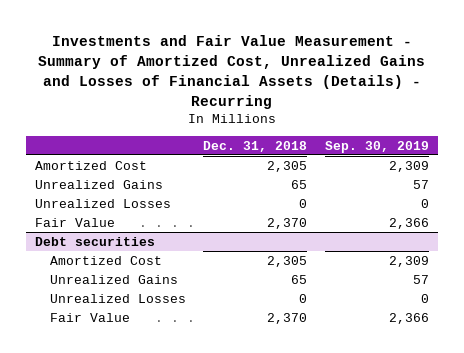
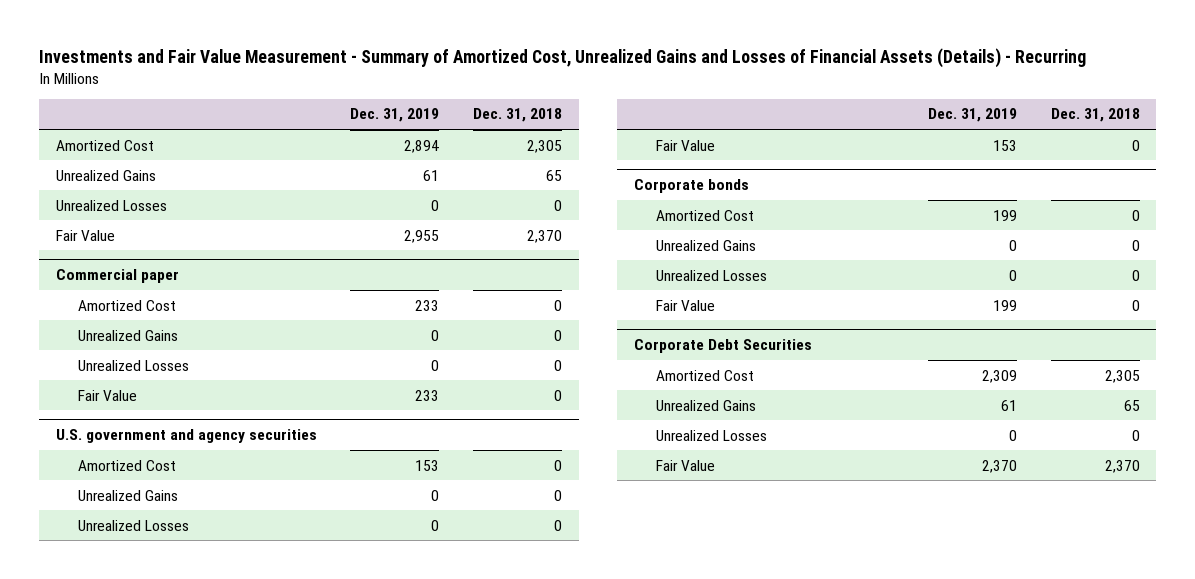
- | Dec. 31, 2018 | Sep. 30, 2019
+ | Dec. 31, 2019 | Dec. 31, 2018
- Debt securities
+ Commercial paper
+ Amortized Cost | 233 | 0
+ Unrealized Gains | 0 | 0
+ Unrealized Losses | 0 | 0
+ Fair Value | 233 | 0
+ U.S. government and agency securities
+ Amortized Cost | 153 | 0
+ Unrealized Gains | 0 | 0
+ Unrealized Losses | 0 | 0
+ Fair Value | 153 | 0
+ Corporate bonds
+ Amortized Cost | 199 | 0
+ Unrealized Gains | 0 | 0
+ Unrealized Losses | 0 | 0
+ Fair Value | 199 | 0
+ Corporate Debt Securities

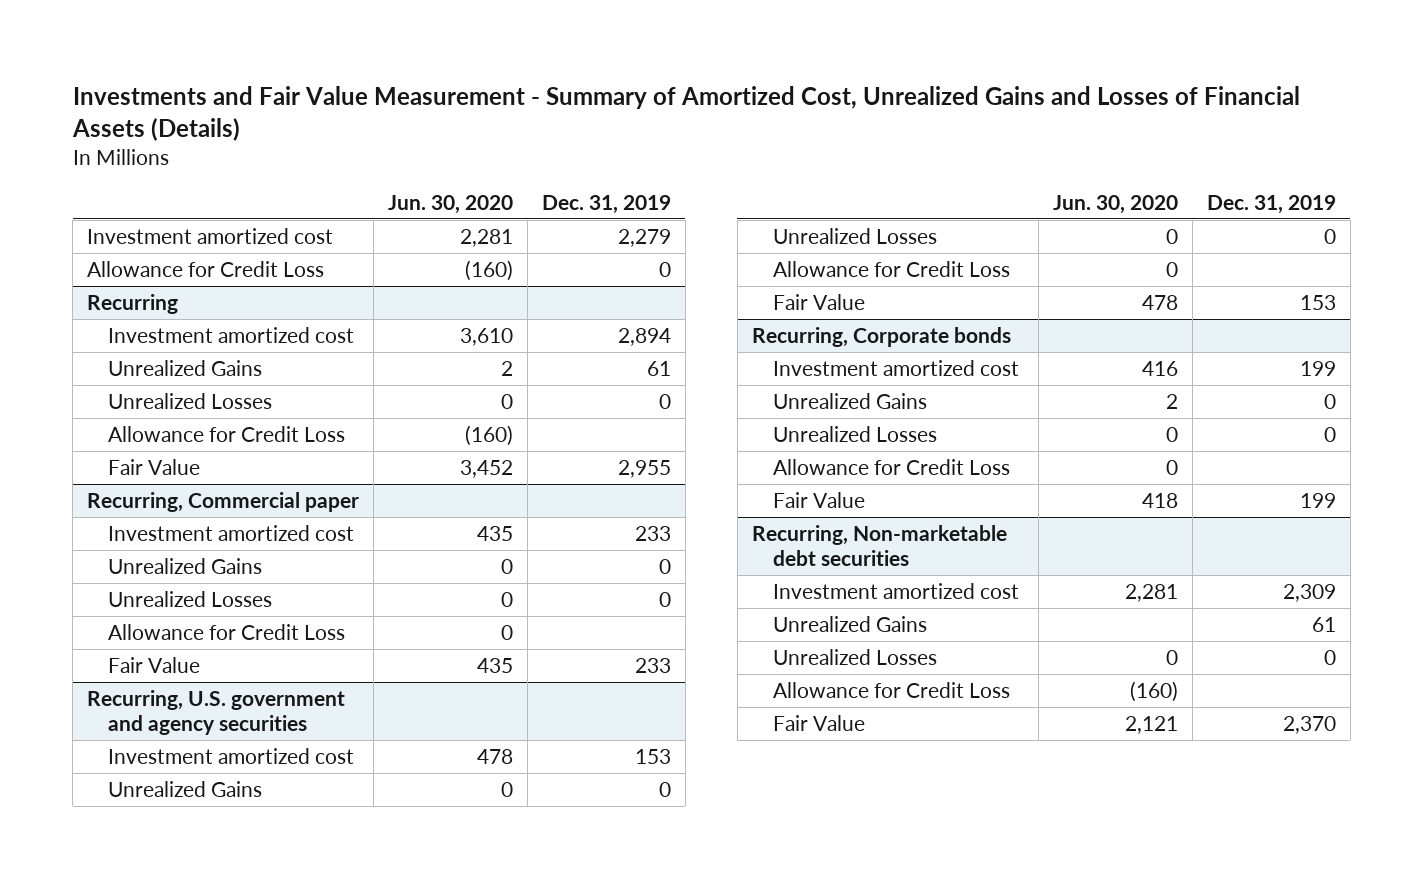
- Investments and Fair Value Measurement - Summary of Amortized Cost, Unrealized Gains and Losses of Financial Assets (Details) - Recurring
+ Investments and Fair Value Measurement - Summary of Amortized Cost, Unrealized Gains and Losses of Financial Assets (Details)
- | Dec. 31, 2019 | Dec. 31, 2018
+ | Jun. 30, 2020 | Dec. 31, 2019
- Amortized Cost | 2,894 | 2,305
+ Investment amortized cost | 2,281 | 2,279
+ Allowance for Credit Loss | (160) | 0
+ Recurring
+ Investment amortized cost | 3,610 | 2,894
+ Allowance for Credit Loss | (160) |
- Commercial paper
- Amortized Cost | 233 | 0
+ Recurring, Commercial paper
+ Investment amortized cost | 435 | 233
+ Allowance for Credit Loss | 0 |
- U.S. government and agency securities
- Amortized Cost | 153 | 0
+ Recurring, U.S. government and agency securities
+ Investment amortized cost | 478 | 153
+ Allowance for Credit Loss | 0 |
- Corporate bonds
- Amortized Cost | 199 | 0
+ Recurring, Corporate bonds
+ Investment amortized cost | 416 | 199
+ Allowance for Credit Loss | 0 |
- Corporate Debt Securities
- Amortized Cost | 2,309 | 2,305
+ Recurring, Non-marketable debt securities
+ Investment amortized cost | 2,281 | 2,309
+ Allowance for Credit Loss | (160) |

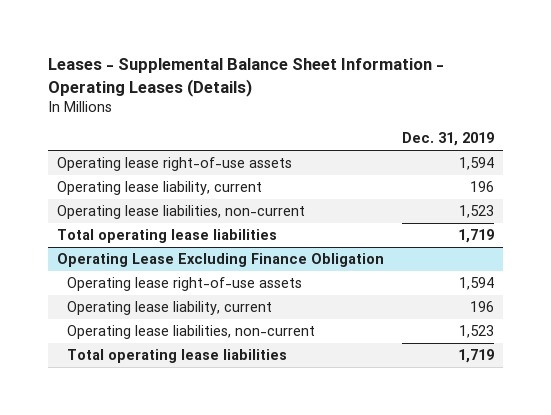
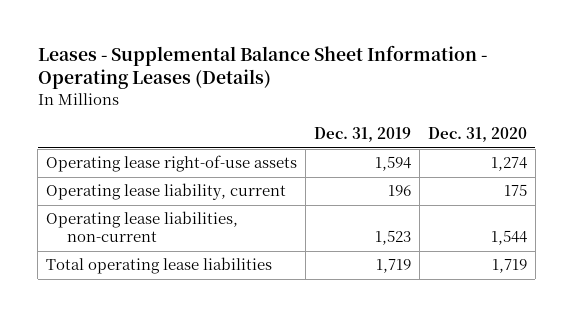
- | Dec. 31, 2019
+ | Dec. 31, 2019 | Dec. 31, 2020
- Operating Lease Excluding Finance Obligation
- Operating lease right-of-use assets | 1,594
- Operating lease liability, current | 196
- Operating lease liabilities, non-current | 1,523
- Total operating lease liabilities | 1,719

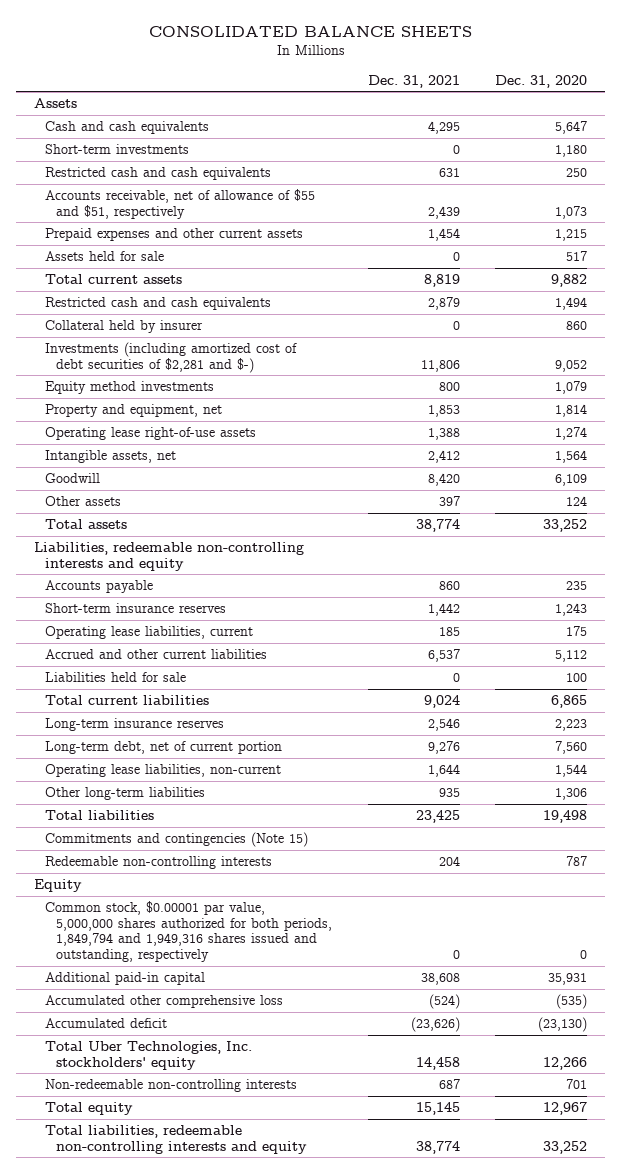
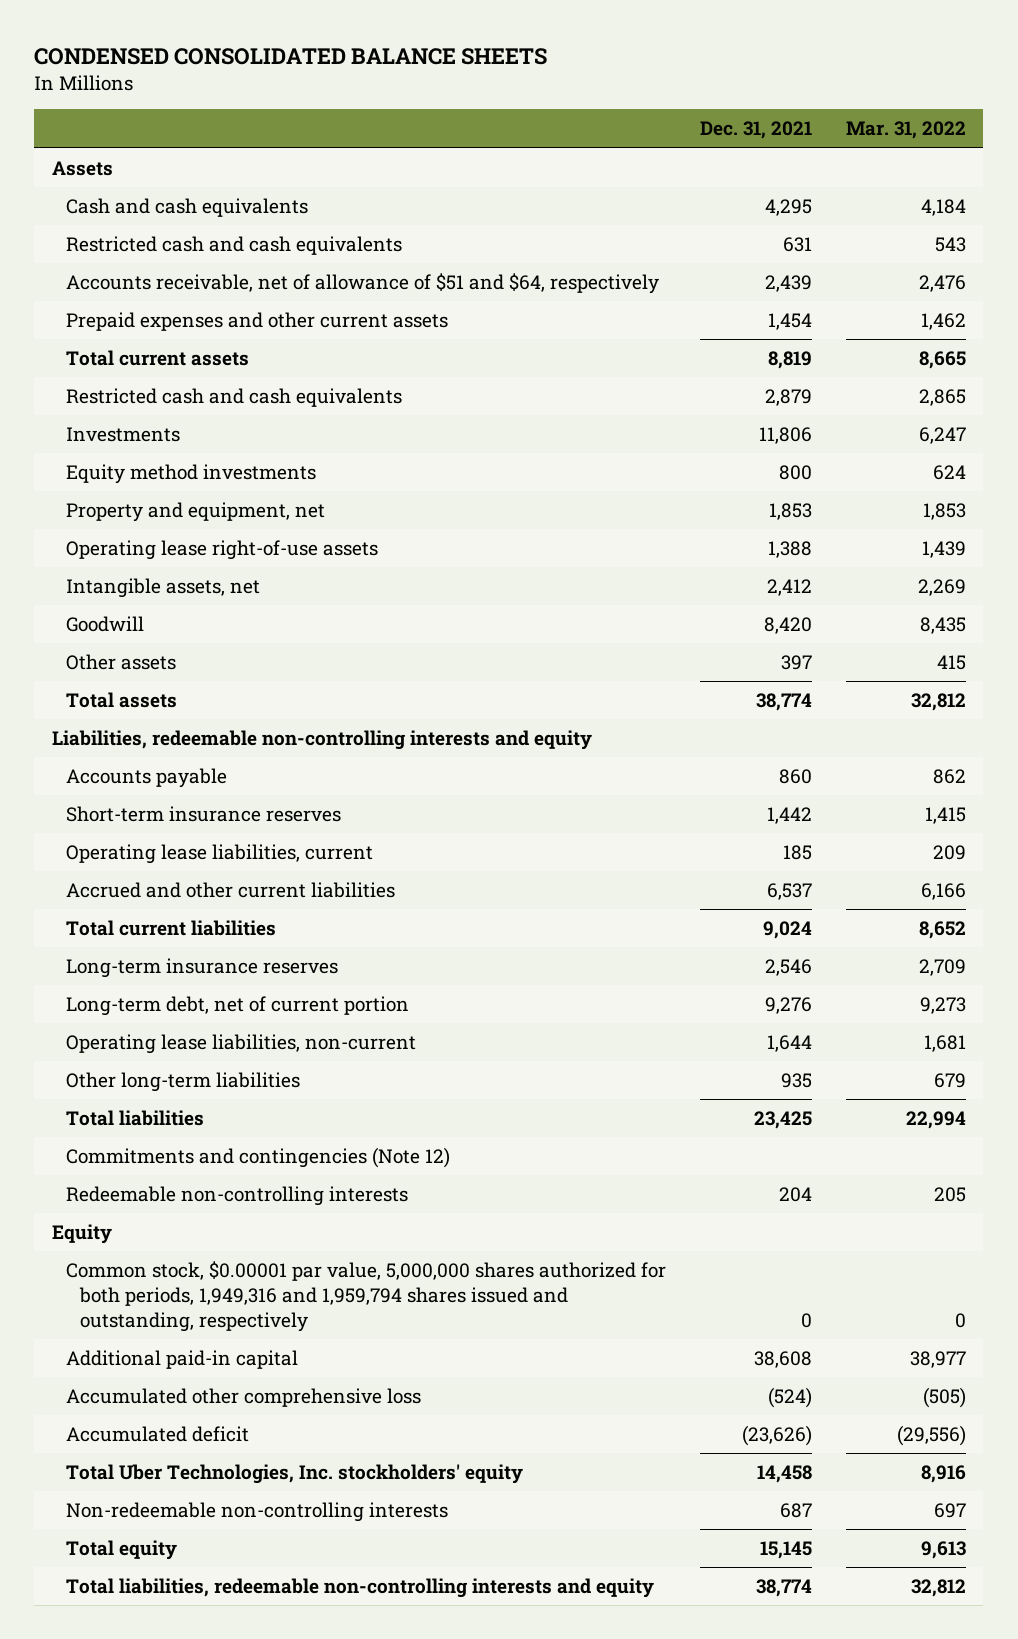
- CONSOLIDATED BALANCE SHEETS
+ CONDENSED CONSOLIDATED BALANCE SHEETS
- | Dec. 31, 2021 | Dec. 31, 2020
+ | Dec. 31, 2021 | Mar. 31, 2022
- Short-term investments | 0 | 1,180
- Accounts receivable, net of allowance of $55 and $51, respectively | 2,439 | 1,073
+ Accounts receivable, net of allowance of $51 and $64, respectively | 2,439 | 2,476
- Assets held for sale | 0 | 517
- Collateral held by insurer | 0 | 860
- Investments (including amortized cost of debt securities of $2,281 and $-) | 11,806 | 9,052
+ Investments | 11,806 | 6,247
- Liabilities held for sale | 0 | 100
- Commitments and contingencies (Note 15)
+ Commitments and contingencies (Note 12)
- Common stock, $0.00001 par value, 5,000,000 shares authorized for both periods, 1,849,794 and 1,949,316 shares issued and outstanding, respectively | 0 | 0
+ Common stock, $0.00001 par value, 5,000,000 shares authorized for both periods, 1,949,316 and 1,959,794 shares issued and outstanding, respectively | 0 | 0

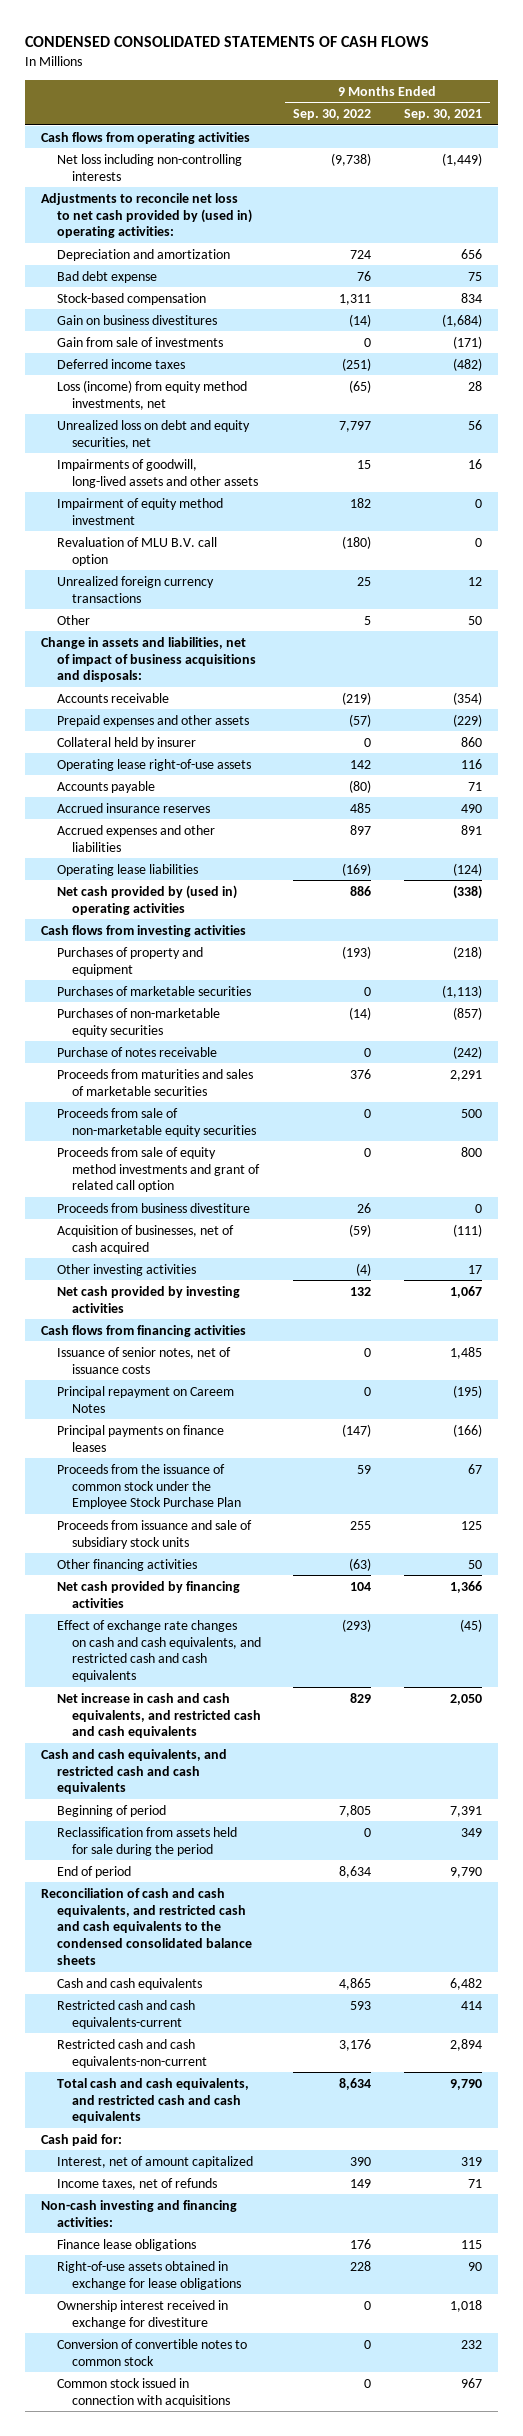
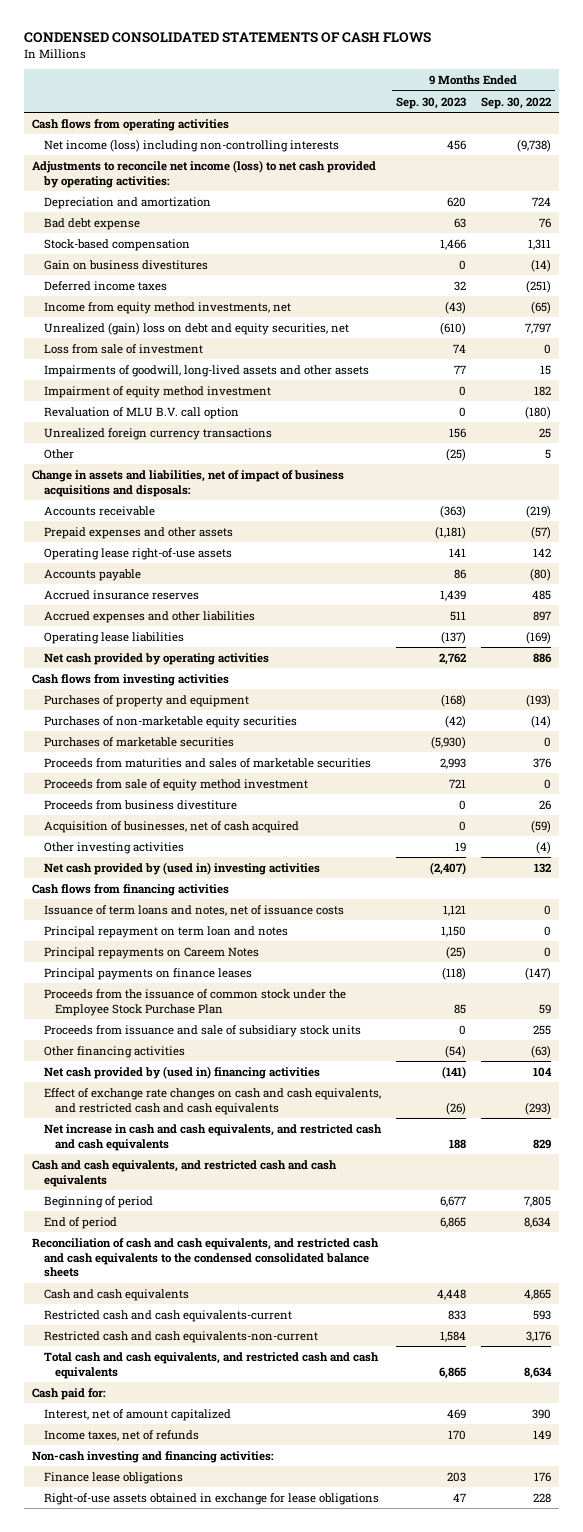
- | 9 Months Ended Sep. 30, 2022 | 9 Months Ended Sep. 30, 2021
+ | 9 Months Ended Sep. 30, 2023 | 9 Months Ended Sep. 30, 2022
- Net loss including non-controlling interests | (9,738) | (1,449)
- Adjustments to reconcile net loss to net cash provided by (used in) operating activities:
+ Net income (loss) including non-controlling interests | 456 | (9,738)
+ Adjustments to reconcile net income (loss) to net cash provided by operating activities:
- Gain from sale of investments | 0 | (171)
- Loss (income) from equity method investments, net | (65) | 28
- Unrealized loss on debt and equity securities, net | 7,797 | 56
+ Income from equity method investments, net | (43) | (65)
+ Unrealized (gain) loss on debt and equity securities, net | (610) | 7,797
+ Loss from sale of investment | 74 | 0
- Collateral held by insurer | 0 | 860
- Net cash provided by (used in) operating activities | 886 | (338)
+ Net cash provided by operating activities | 2,762 | 886
- Purchase of notes receivable | 0 | (242)
moved down: Purchases of marketable securities | (5,930) | 0
- Proceeds from sale of non-marketable equity securities | 0 | 500
- Proceeds from sale of equity method investments and grant of related call option | 0 | 800
+ Proceeds from sale of equity method investment | 721 | 0
- Net cash provided by investing activities | 132 | 1,067
+ Net cash provided by (used in) investing activities | (2,407) | 132
- Issuance of senior notes, net of issuance costs | 0 | 1,485
- Principal repayment on Careem Notes | 0 | (195)
+ Issuance of term loans and notes, net of issuance costs | 1,121 | 0
+ Principal repayment on term loan and notes | 1,150 | 0
+ Principal repayments on Careem Notes | (25) | 0
- Net cash provided by financing activities | 104 | 1,366
+ Net cash provided by (used in) financing activities | (141) | 104
- Reclassification from assets held for sale during the period | 0 | 349
- Ownership interest received in exchange for divestiture | 0 | 1,018
- Conversion of convertible notes to common stock | 0 | 232
- Common stock issued in connection with acquisitions | 0 | 967

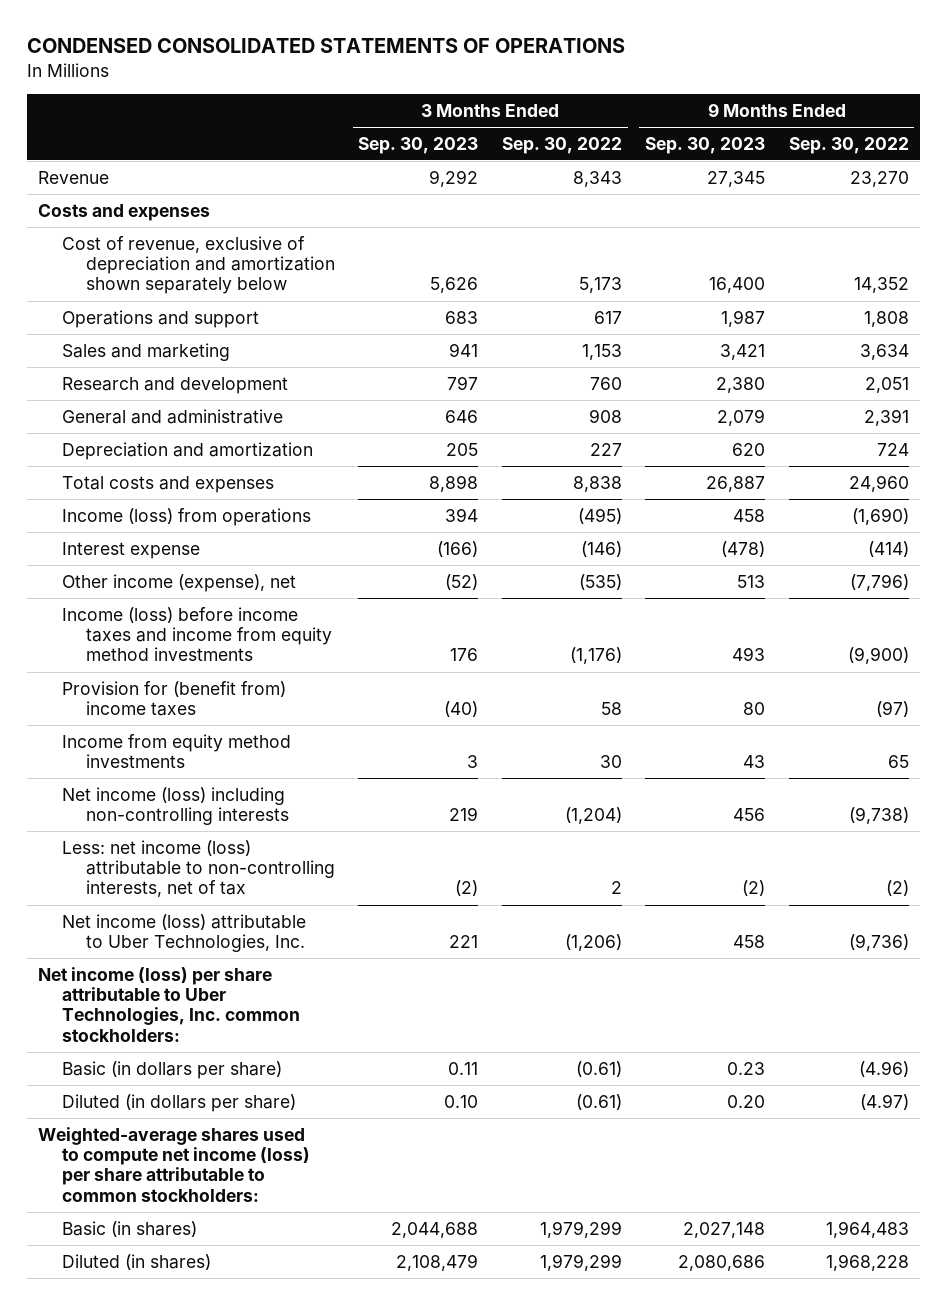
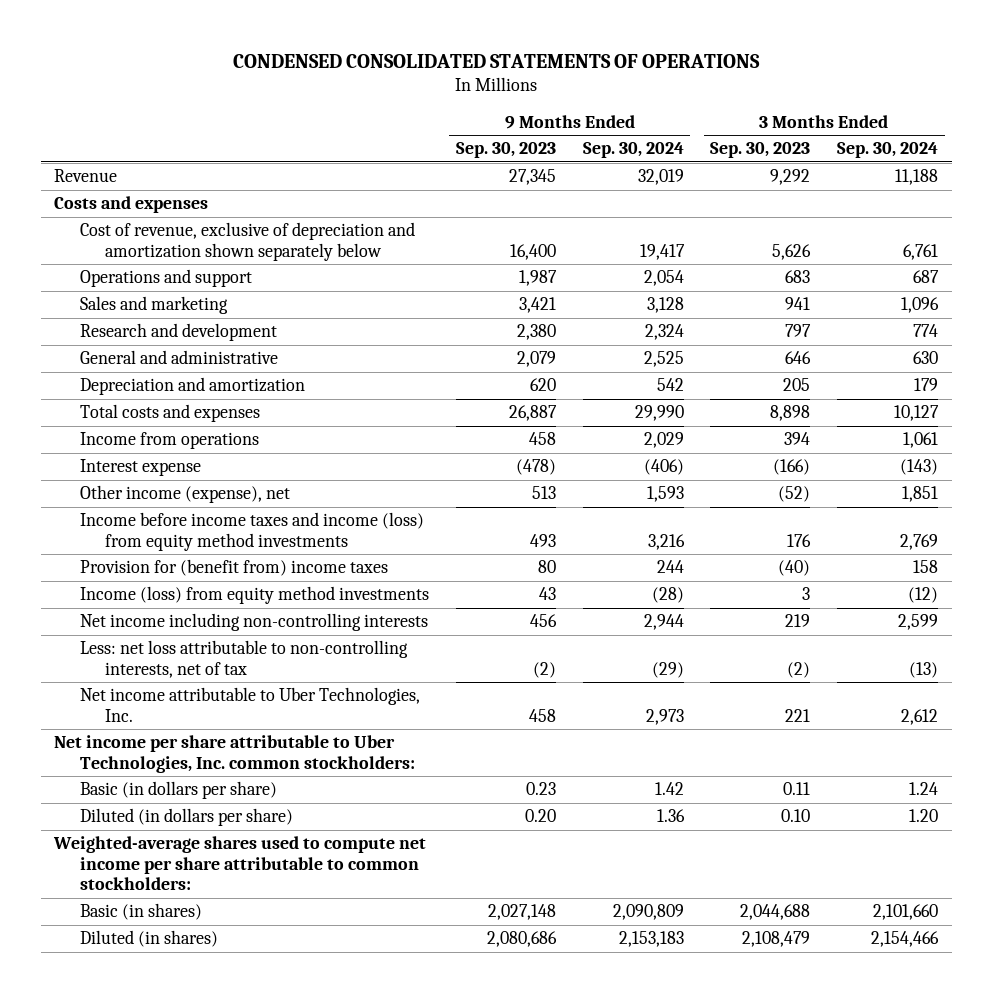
- | 3 Months Ended Sep. 30, 2023 | 3 Months Ended Sep. 30, 2022 | 9 Months Ended Sep. 30, 2023 | 9 Months Ended Sep. 30, 2022
+ | 9 Months Ended Sep. 30, 2023 | 9 Months Ended Sep. 30, 2024 | 3 Months Ended Sep. 30, 2023 | 3 Months Ended Sep. 30, 2024
- Income (loss) from operations | 394 | (495) | 458 | (1,690)
+ Income from operations | 458 | 2,029 | 394 | 1,061
- Income (loss) before income taxes and income from equity method investments | 176 | (1,176) | 493 | (9,900)
+ Income before income taxes and income (loss) from equity method investments | 493 | 3,216 | 176 | 2,769
- Income from equity method investments | 3 | 30 | 43 | 65
- Net income (loss) including non-controlling interests | 219 | (1,204) | 456 | (9,738)
- Less: net income (loss) attributable to non-controlling interests, net of tax | (2) | 2 | (2) | (2)
- Net income (loss) attributable to Uber Technologies, Inc. | 221 | (1,206) | 458 | (9,736)
- Net income (loss) per share attributable to Uber Technologies, Inc. common stockholders:
+ Income (loss) from equity method investments | 43 | (28) | 3 | (12)
+ Net income including non-controlling interests | 456 | 2,944 | 219 | 2,599
+ Less: net loss attributable to non-controlling interests, net of tax | (2) | (29) | (2) | (13)
+ Net income attributable to Uber Technologies, Inc. | 458 | 2,973 | 221 | 2,612
+ Net income per share attributable to Uber Technologies, Inc. common stockholders:
- Weighted-average shares used to compute net income (loss) per share attributable to common stockholders:
+ Weighted-average shares used to compute net income per share attributable to common stockholders:

